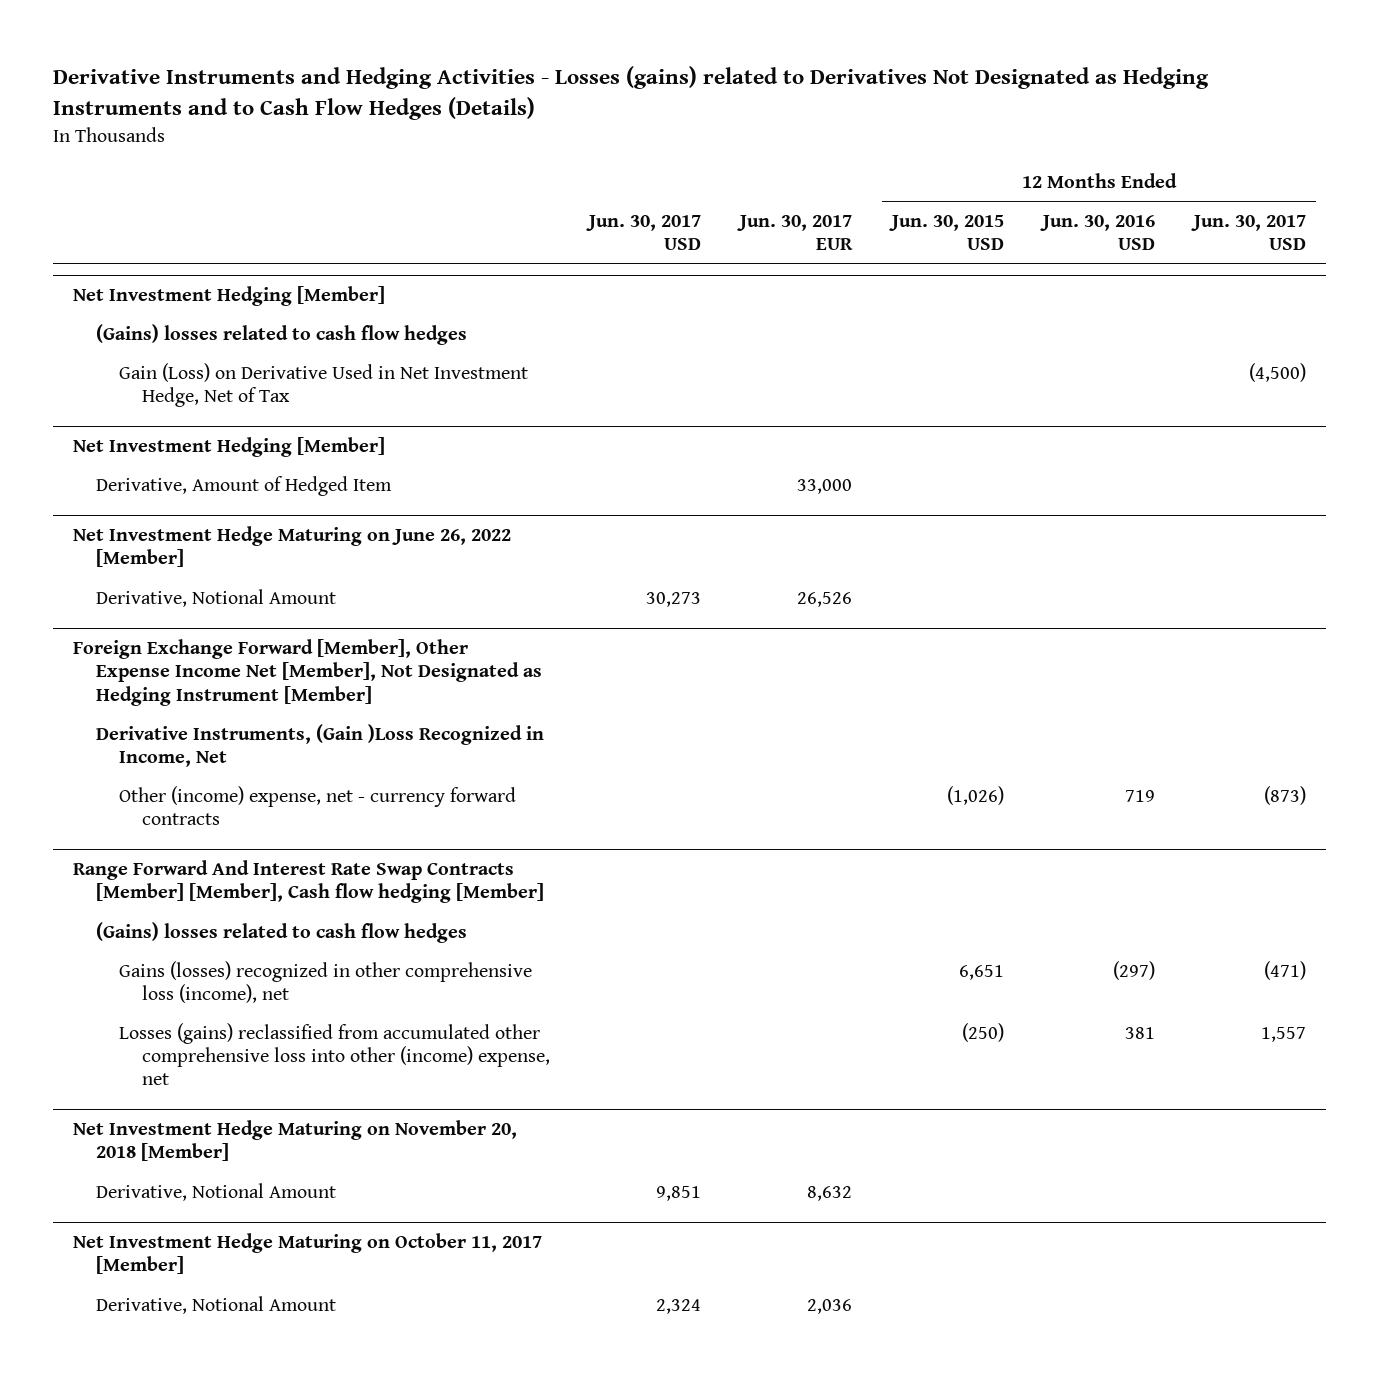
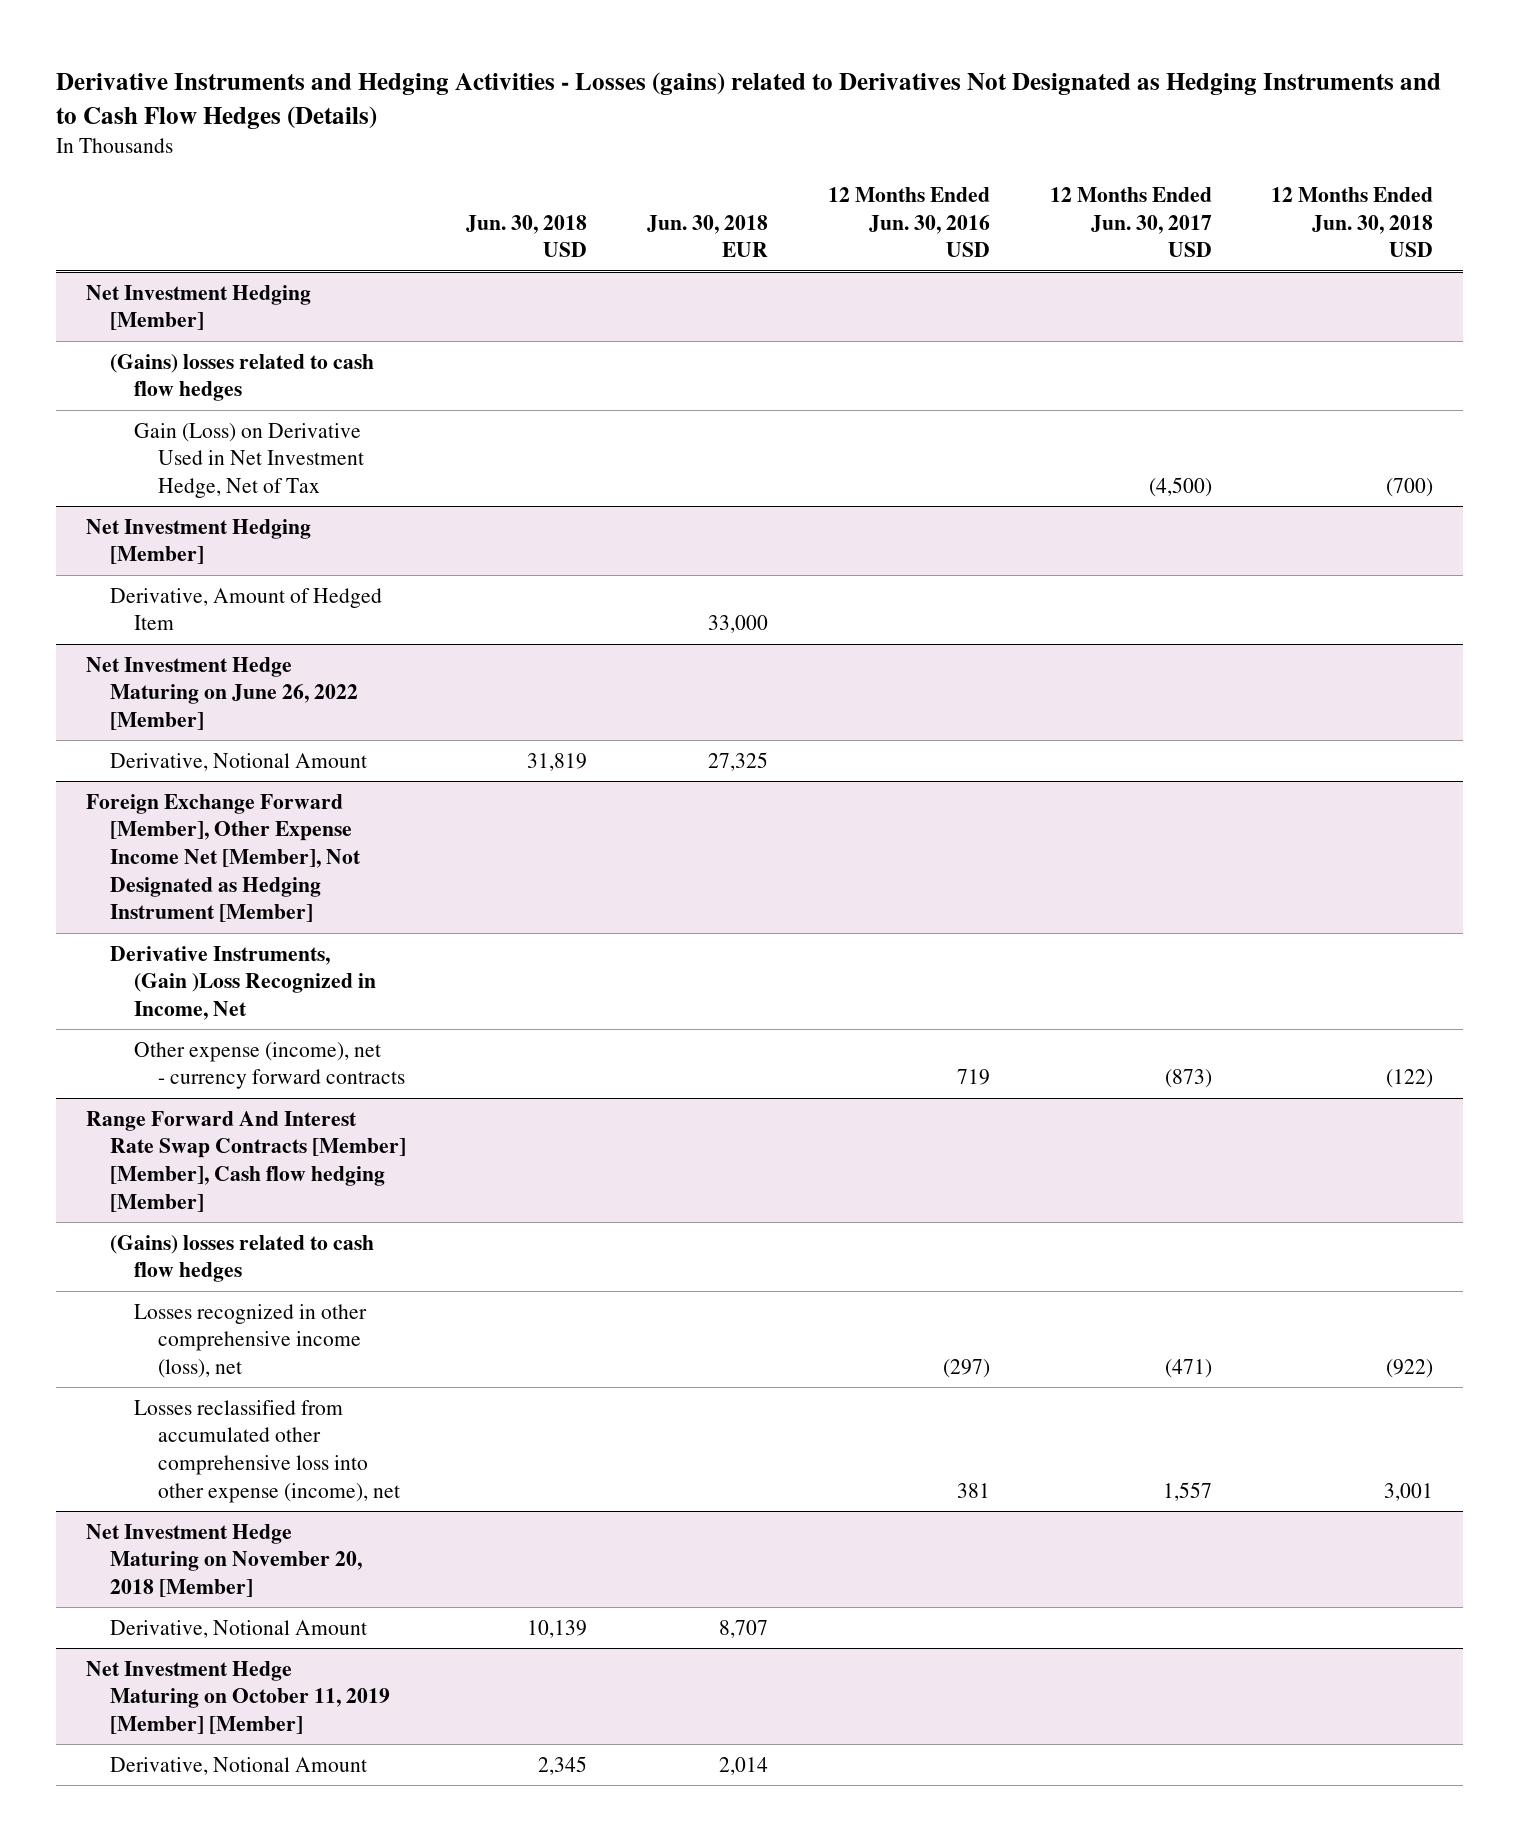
- | Jun. 30, 2017 USD | Jun. 30, 2017 EUR | 12 Months Ended Jun. 30, 2015 USD | 12 Months Ended Jun. 30, 2016 USD | 12 Months Ended Jun. 30, 2017 USD
+ | Jun. 30, 2018 USD | Jun. 30, 2018 EUR | 12 Months Ended Jun. 30, 2016 USD | 12 Months Ended Jun. 30, 2017 USD | 12 Months Ended Jun. 30, 2018 USD
@ Foreign Exchange Forward [Member], Other Expense Income Net [Member], Not Designated as Hedging Instrument [Member]
- Other (income) expense, net - currency forward contracts | | | (1,026) | 719 | (873)
+ Other expense (income), net - currency forward contracts | | | 719 | (873) | (122)
@ Range Forward And Interest Rate Swap Contracts [Member] [Member], Cash flow hedging [Member]
- Gains (losses) recognized in other comprehensive loss (income), net | | | 6,651 | (297) | (471)
- Losses (gains) reclassified from accumulated other comprehensive loss into other (income) expense, net | | | (250) | 381 | 1,557
+ Losses recognized in other comprehensive income (loss), net | | | (297) | (471) | (922)
+ Losses reclassified from accumulated other comprehensive loss into other expense (income), net | | | 381 | 1,557 | 3,001
- Net Investment Hedge Maturing on October 11, 2017 [Member]
- Derivative, Notional Amount | 2,324 | 2,036 | | |
+ Net Investment Hedge Maturing on October 11, 2019 [Member] [Member]
+ Derivative, Notional Amount | 2,345 | 2,014 | | |

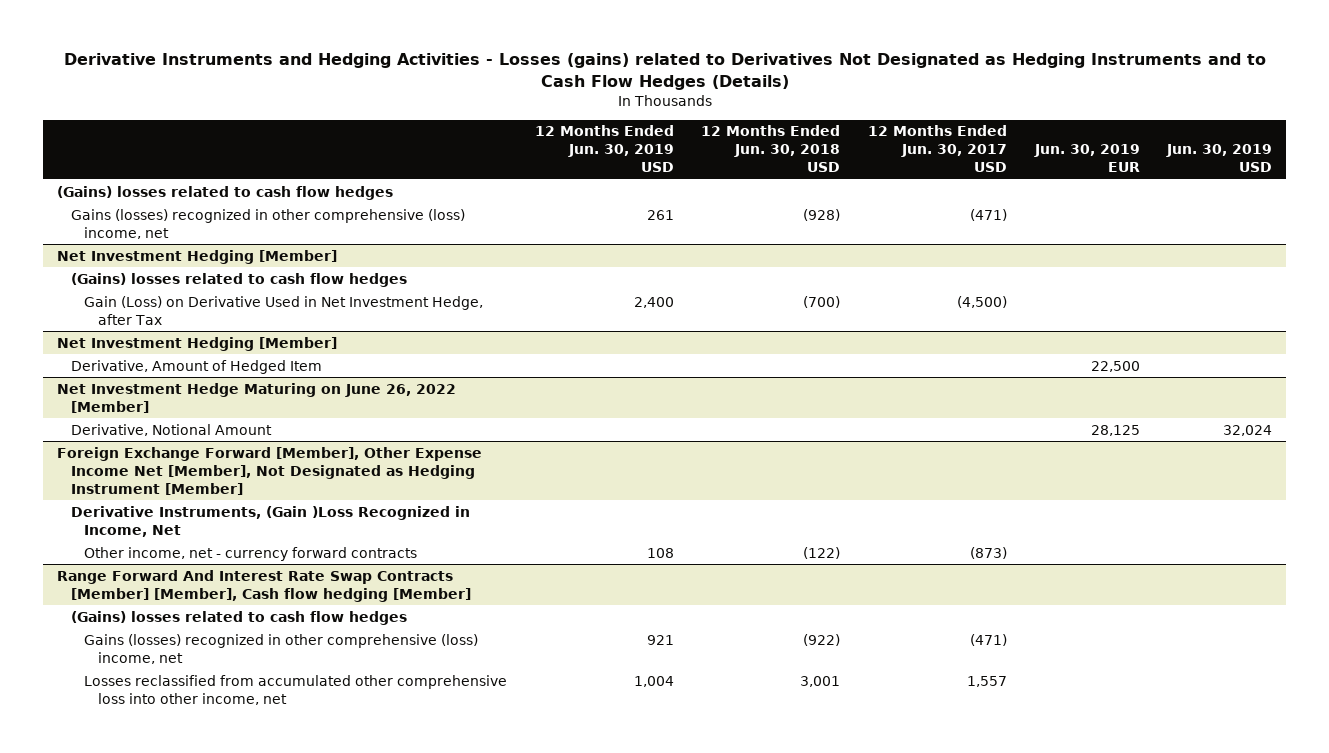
- | Jun. 30, 2018 USD | Jun. 30, 2018 EUR | 12 Months Ended Jun. 30, 2016 USD | 12 Months Ended Jun. 30, 2017 USD | 12 Months Ended Jun. 30, 2018 USD
+ | 12 Months Ended Jun. 30, 2019 USD | 12 Months Ended Jun. 30, 2018 USD | 12 Months Ended Jun. 30, 2017 USD | Jun. 30, 2019 EUR | Jun. 30, 2019 USD
+ (Gains) losses related to cash flow hedges
+ Gains (losses) recognized in other comprehensive (loss) income, net | 261 | (928) | (471) | |
@ Net Investment Hedging [Member]
- Gain (Loss) on Derivative Used in Net Investment Hedge, Net of Tax | | | | (4,500) | (700)
+ Gain (Loss) on Derivative Used in Net Investment Hedge, after Tax | 2,400 | (700) | (4,500) | |
@ Foreign Exchange Forward [Member], Other Expense Income Net [Member], Not Designated as Hedging Instrument [Member]
- Other expense (income), net - currency forward contracts | | | 719 | (873) | (122)
+ Other income, net - currency forward contracts | 108 | (122) | (873) | |
@ Range Forward And Interest Rate Swap Contracts [Member] [Member], Cash flow hedging [Member]
- Losses recognized in other comprehensive income (loss), net | | | (297) | (471) | (922)
- Losses reclassified from accumulated other comprehensive loss into other expense (income), net | | | 381 | 1,557 | 3,001
- Net Investment Hedge Maturing on November 20, 2018 [Member]
- Derivative, Notional Amount | 10,139 | 8,707 | | |
- Net Investment Hedge Maturing on October 11, 2019 [Member] [Member]
- Derivative, Notional Amount | 2,345 | 2,014 | | |
@ Range Forward And Interest Rate Swap Contracts [Member] [Member], Cash flow hedging [Member]
+ Gains (losses) recognized in other comprehensive (loss) income, net | 921 | (922) | (471) | |
+ Losses reclassified from accumulated other comprehensive loss into other income, net | 1,004 | 3,001 | 1,557 | |

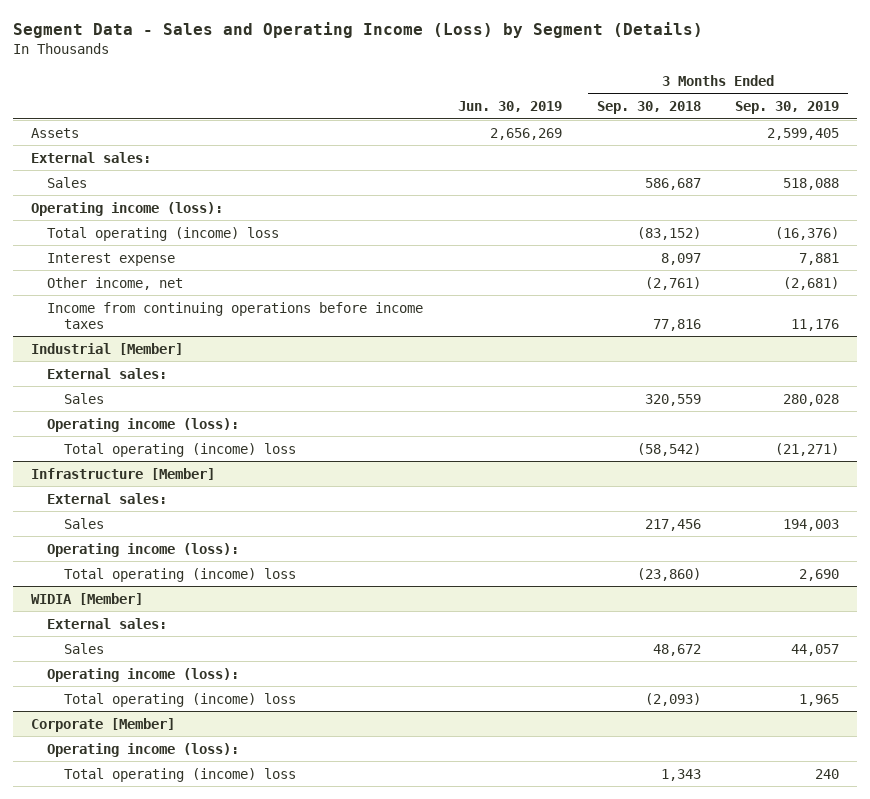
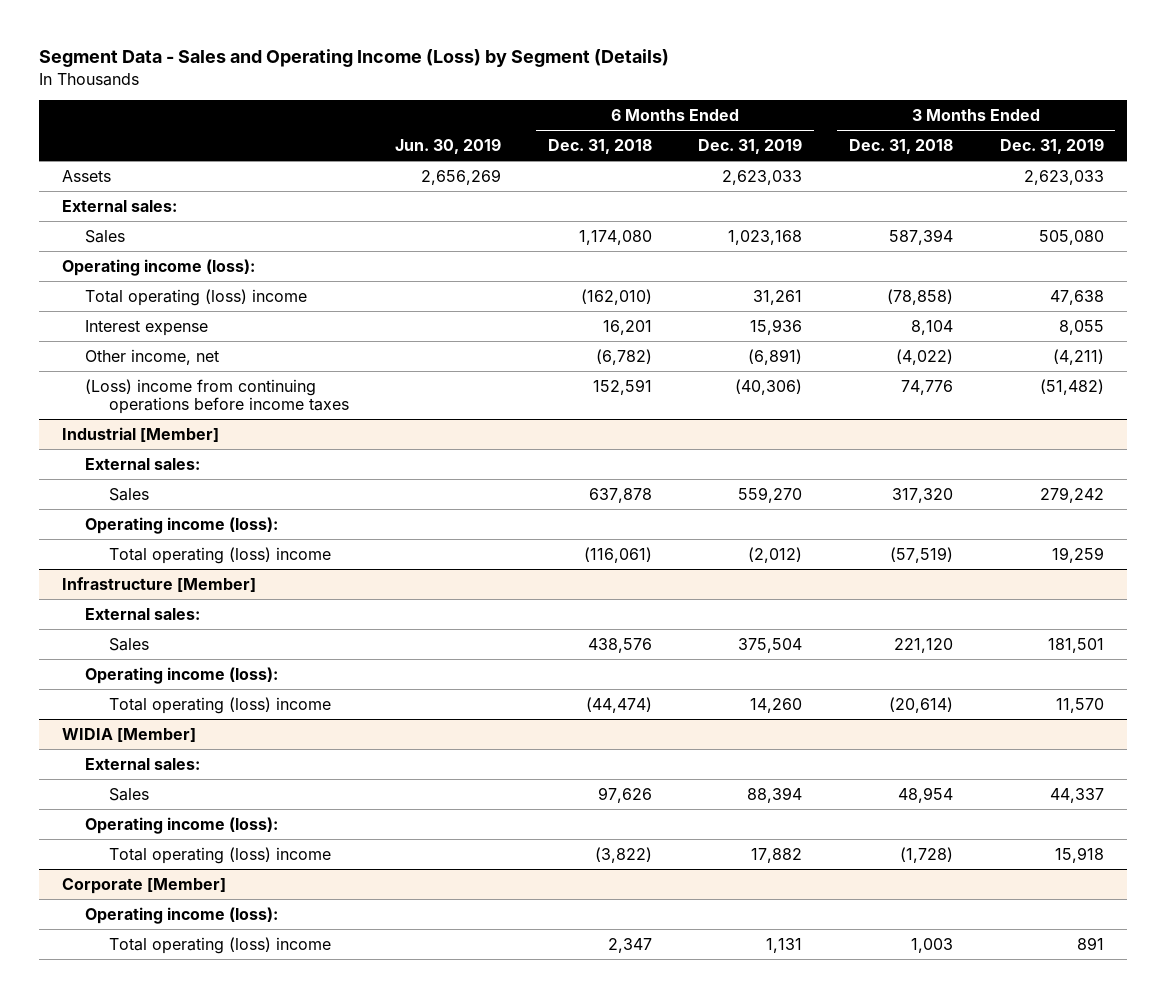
- | Jun. 30, 2019 | 3 Months Ended Sep. 30, 2018 | 3 Months Ended Sep. 30, 2019
+ | Jun. 30, 2019 | 6 Months Ended Dec. 31, 2018 | 6 Months Ended Dec. 31, 2019 | 3 Months Ended Dec. 31, 2018 | 3 Months Ended Dec. 31, 2019
- Total operating (income) loss | | (83,152) | (16,376)
+ Total operating (loss) income | | (162,010) | 31,261 | (78,858) | 47,638
- Income from continuing operations before income taxes | | 77,816 | 11,176
+ (Loss) income from continuing operations before income taxes | | 152,591 | (40,306) | 74,776 | (51,482)
@ Industrial [Member]
- Total operating (income) loss | | (58,542) | (21,271)
+ Total operating (loss) income | | (116,061) | (2,012) | (57,519) | 19,259
@ Infrastructure [Member]
- Total operating (income) loss | | (23,860) | 2,690
+ Total operating (loss) income | | (44,474) | 14,260 | (20,614) | 11,570
@ WIDIA [Member]
- Total operating (income) loss | | (2,093) | 1,965
+ Total operating (loss) income | | (3,822) | 17,882 | (1,728) | 15,918
@ Corporate [Member]
- Total operating (income) loss | | 1,343 | 240
+ Total operating (loss) income | | 2,347 | 1,131 | 1,003 | 891

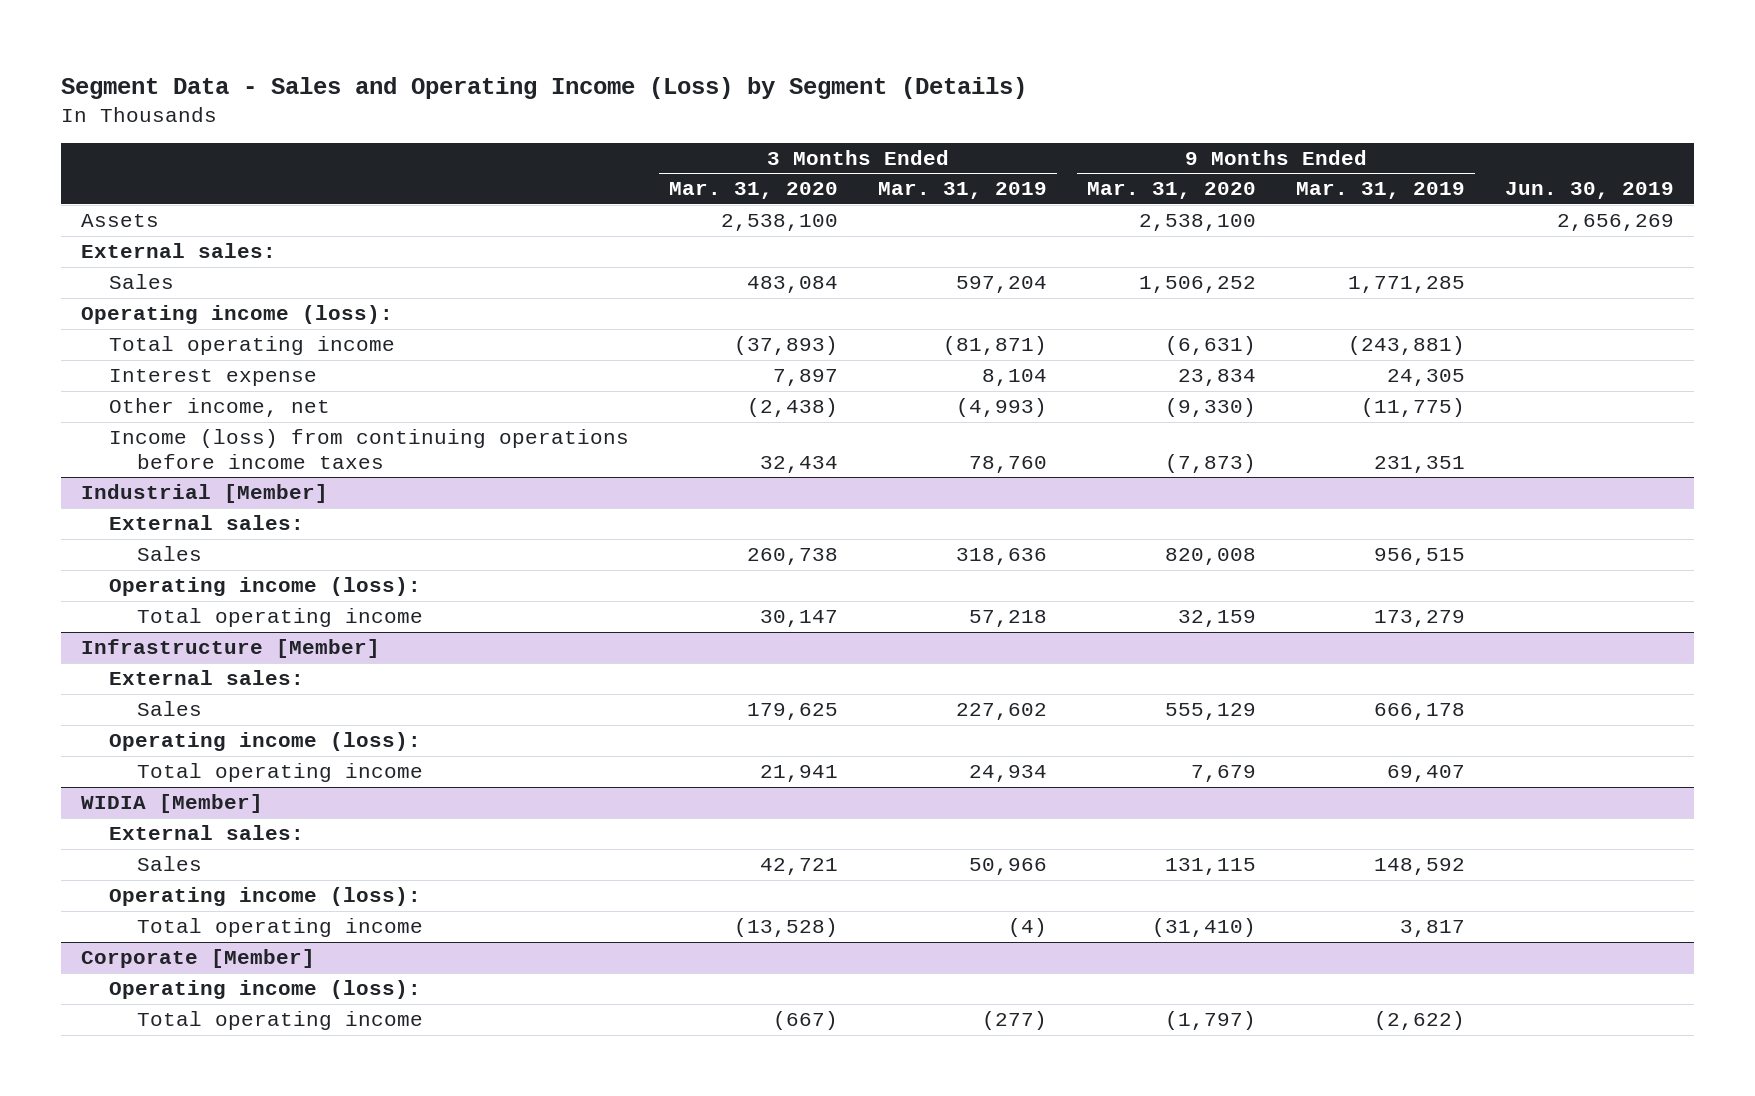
- | Jun. 30, 2019 | 6 Months Ended Dec. 31, 2018 | 6 Months Ended Dec. 31, 2019 | 3 Months Ended Dec. 31, 2018 | 3 Months Ended Dec. 31, 2019
+ | 3 Months Ended Mar. 31, 2020 | 3 Months Ended Mar. 31, 2019 | 9 Months Ended Mar. 31, 2020 | 9 Months Ended Mar. 31, 2019 | Jun. 30, 2019
- Total operating (loss) income | | (162,010) | 31,261 | (78,858) | 47,638
+ Total operating income | (37,893) | (81,871) | (6,631) | (243,881) |
- (Loss) income from continuing operations before income taxes | | 152,591 | (40,306) | 74,776 | (51,482)
+ Income (loss) from continuing operations before income taxes | 32,434 | 78,760 | (7,873) | 231,351 |
@ Industrial [Member]
- Total operating (loss) income | | (116,061) | (2,012) | (57,519) | 19,259
+ Total operating income | 30,147 | 57,218 | 32,159 | 173,279 |
@ Infrastructure [Member]
- Total operating (loss) income | | (44,474) | 14,260 | (20,614) | 11,570
+ Total operating income | 21,941 | 24,934 | 7,679 | 69,407 |
@ WIDIA [Member]
- Total operating (loss) income | | (3,822) | 17,882 | (1,728) | 15,918
+ Total operating income | (13,528) | (4) | (31,410) | 3,817 |
@ Corporate [Member]
- Total operating (loss) income | | 2,347 | 1,131 | 1,003 | 891
+ Total operating income | (667) | (277) | (1,797) | (2,622) |

